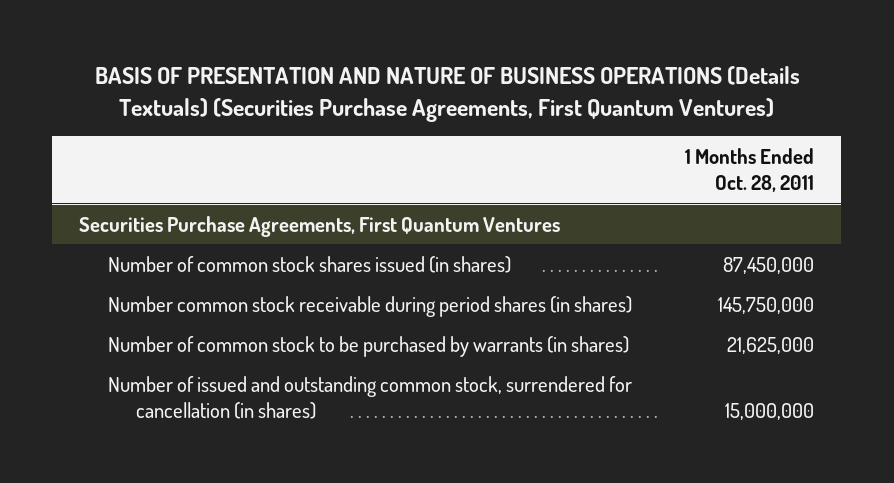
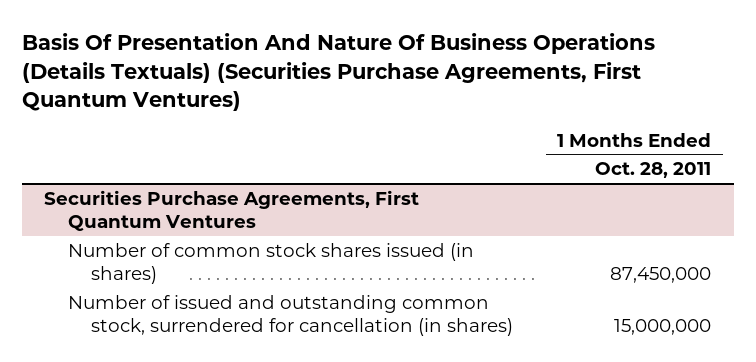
- BASIS OF PRESENTATION AND NATURE OF BUSINESS OPERATIONS (Details Textuals) (Securities Purchase Agreements, First Quantum Ventures)
+ Basis Of Presentation And Nature Of Business Operations (Details Textuals) (Securities Purchase Agreements, First Quantum Ventures)
@ Securities Purchase Agreements, First Quantum Ventures
- Number common stock receivable during period shares (in shares) | 145,750,000
- Number of common stock to be purchased by warrants (in shares) | 21,625,000

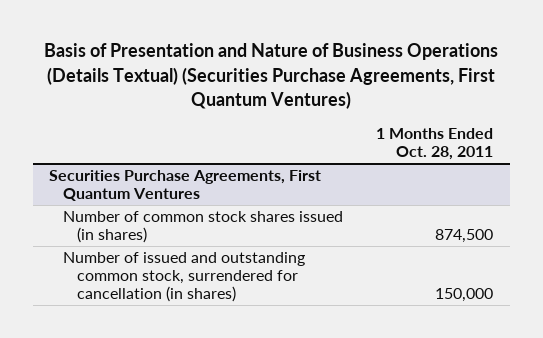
- Basis Of Presentation And Nature Of Business Operations (Details Textuals) (Securities Purchase Agreements, First Quantum Ventures)
+ Basis of Presentation and Nature of Business Operations (Details Textual) (Securities Purchase Agreements, First Quantum Ventures)
@ Securities Purchase Agreements, First Quantum Ventures
- Number of common stock shares issued (in shares) | 87,450,000
- Number of issued and outstanding common stock, surrendered for cancellation (in shares) | 15,000,000
+ Number of common stock shares issued (in shares) | 874,500
+ Number of issued and outstanding common stock, surrendered for cancellation (in shares) | 150,000

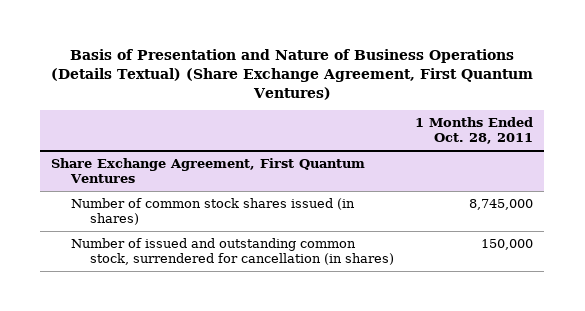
- Basis of Presentation and Nature of Business Operations (Details Textual) (Securities Purchase Agreements, First Quantum Ventures)
+ Basis of Presentation and Nature of Business Operations (Details Textual) (Share Exchange Agreement, First Quantum Ventures)
- Securities Purchase Agreements, First Quantum Ventures
- Number of common stock shares issued (in shares) | 874,500
+ Share Exchange Agreement, First Quantum Ventures
+ Number of common stock shares issued (in shares) | 8,745,000

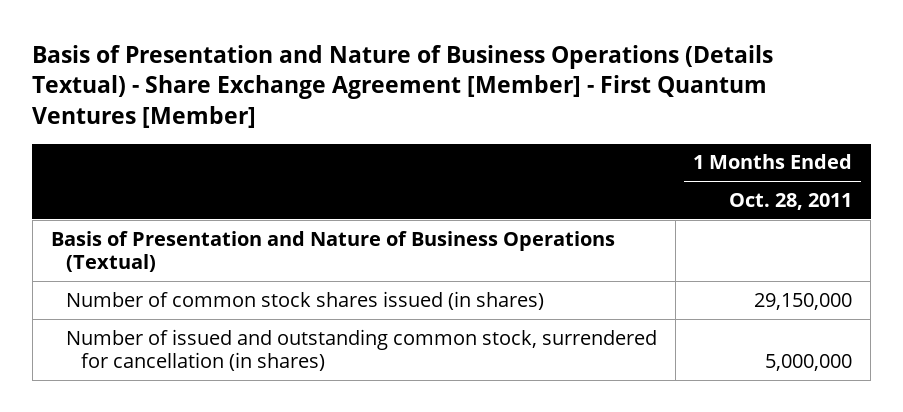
- Basis of Presentation and Nature of Business Operations (Details Textual) (Share Exchange Agreement, First Quantum Ventures)
+ Basis of Presentation and Nature of Business Operations (Details Textual) - Share Exchange Agreement [Member] - First Quantum Ventures [Member]
- Share Exchange Agreement, First Quantum Ventures
- Number of common stock shares issued (in shares) | 8,745,000
- Number of issued and outstanding common stock, surrendered for cancellation (in shares) | 150,000
+ Basis of Presentation and Nature of Business Operations (Textual)
+ Number of common stock shares issued (in shares) | 29,150,000
+ Number of issued and outstanding common stock, surrendered for cancellation (in shares) | 5,000,000

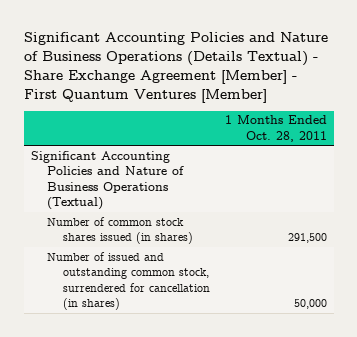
- Basis of Presentation and Nature of Business Operations (Details Textual) - Share Exchange Agreement [Member] - First Quantum Ventures [Member]
+ Significant Accounting Policies and Nature of Business Operations (Details Textual) - Share Exchange Agreement [Member] - First Quantum Ventures [Member]
- Basis of Presentation and Nature of Business Operations (Textual)
- Number of common stock shares issued (in shares) | 29,150,000
- Number of issued and outstanding common stock, surrendered for cancellation (in shares) | 5,000,000
+ Significant Accounting Policies and Nature of Business Operations (Textual)
+ Number of common stock shares issued (in shares) | 291,500
+ Number of issued and outstanding common stock, surrendered for cancellation (in shares) | 50,000

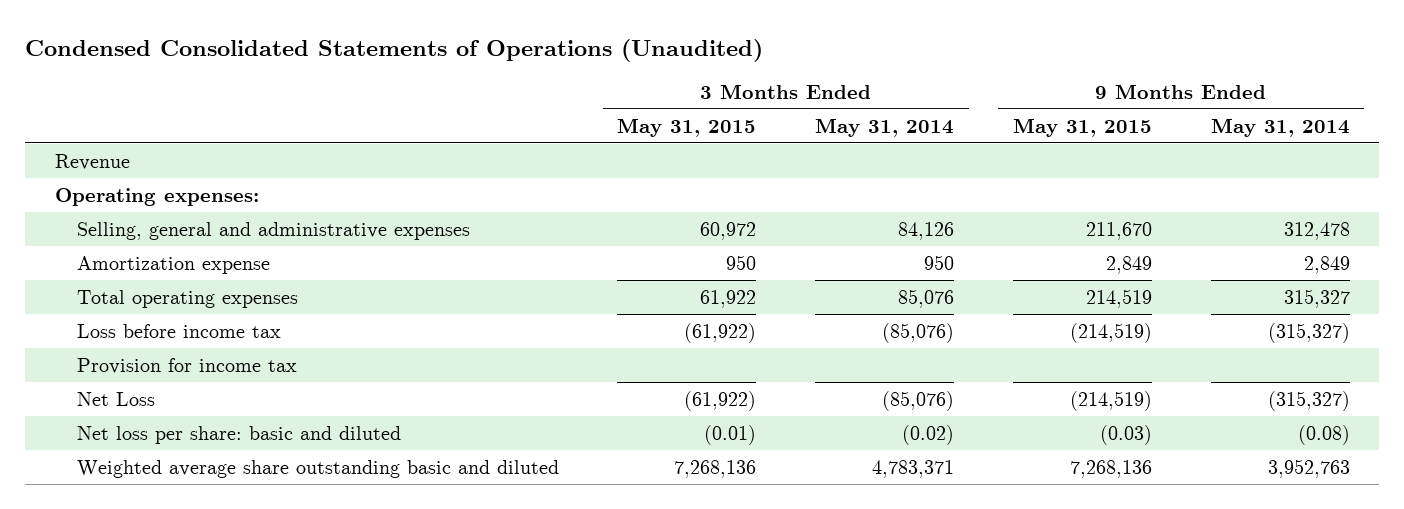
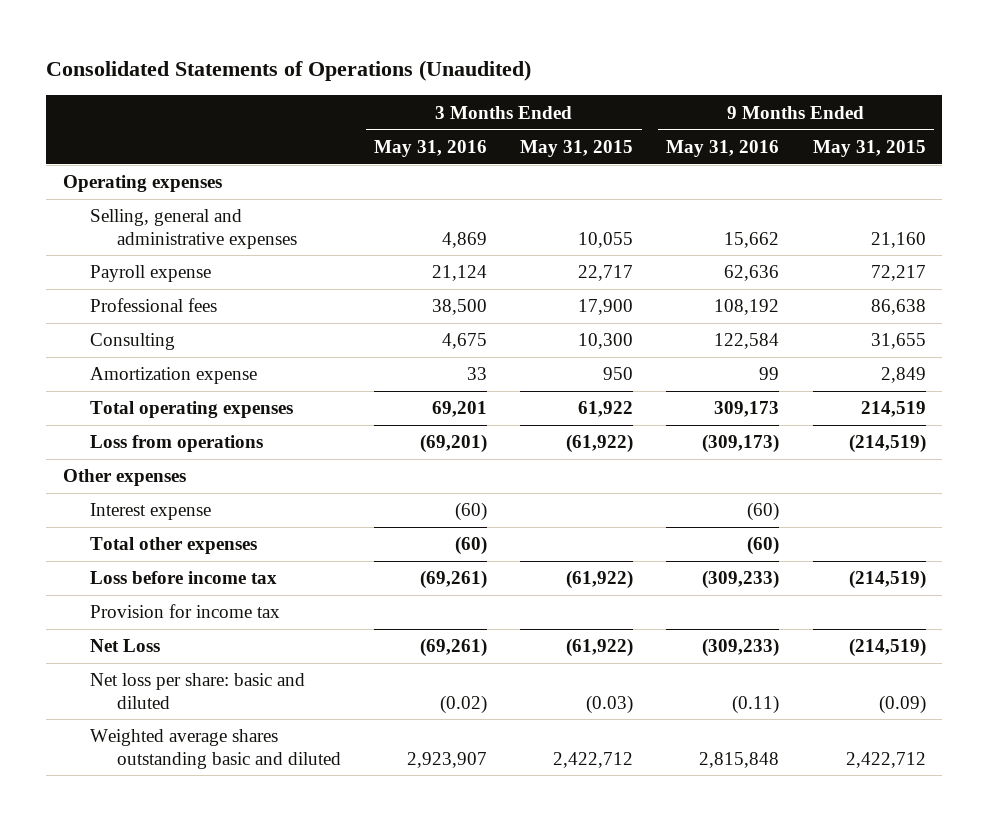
- Condensed Consolidated Statements of Operations (Unaudited)
+ Consolidated Statements of Operations (Unaudited)
- | 3 Months Ended May 31, 2015 | 3 Months Ended May 31, 2014 | 9 Months Ended May 31, 2015 | 9 Months Ended May 31, 2014
+ | 3 Months Ended May 31, 2016 | 3 Months Ended May 31, 2015 | 9 Months Ended May 31, 2016 | 9 Months Ended May 31, 2015
- Revenue
- Operating expenses:
- Selling, general and administrative expenses | 60,972 | 84,126 | 211,670 | 312,478
+ Operating expenses
+ Selling, general and administrative expenses | 4,869 | 10,055 | 15,662 | 21,160
+ Payroll expense | 21,124 | 22,717 | 62,636 | 72,217
+ Professional fees | 38,500 | 17,900 | 108,192 | 86,638
+ Consulting | 4,675 | 10,300 | 122,584 | 31,655
+ Loss from operations | (69,201) | (61,922) | (309,173) | (214,519)
+ Other expenses
+ Interest expense | (60) | | (60) |
+ Total other expenses | (60) | | (60) |
- Net loss per share: basic and diluted | (0.01) | (0.02) | (0.03) | (0.08)
- Weighted average share outstanding basic and diluted | 7,268,136 | 4,783,371 | 7,268,136 | 3,952,763
+ Net loss per share: basic and diluted | (0.02) | (0.03) | (0.11) | (0.09)
+ Weighted average shares outstanding basic and diluted | 2,923,907 | 2,422,712 | 2,815,848 | 2,422,712

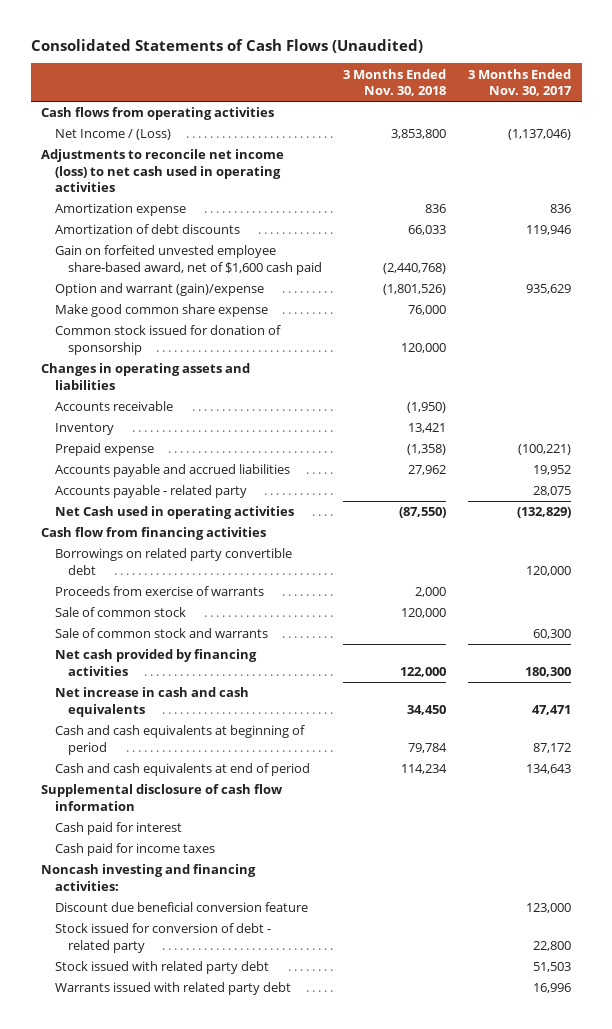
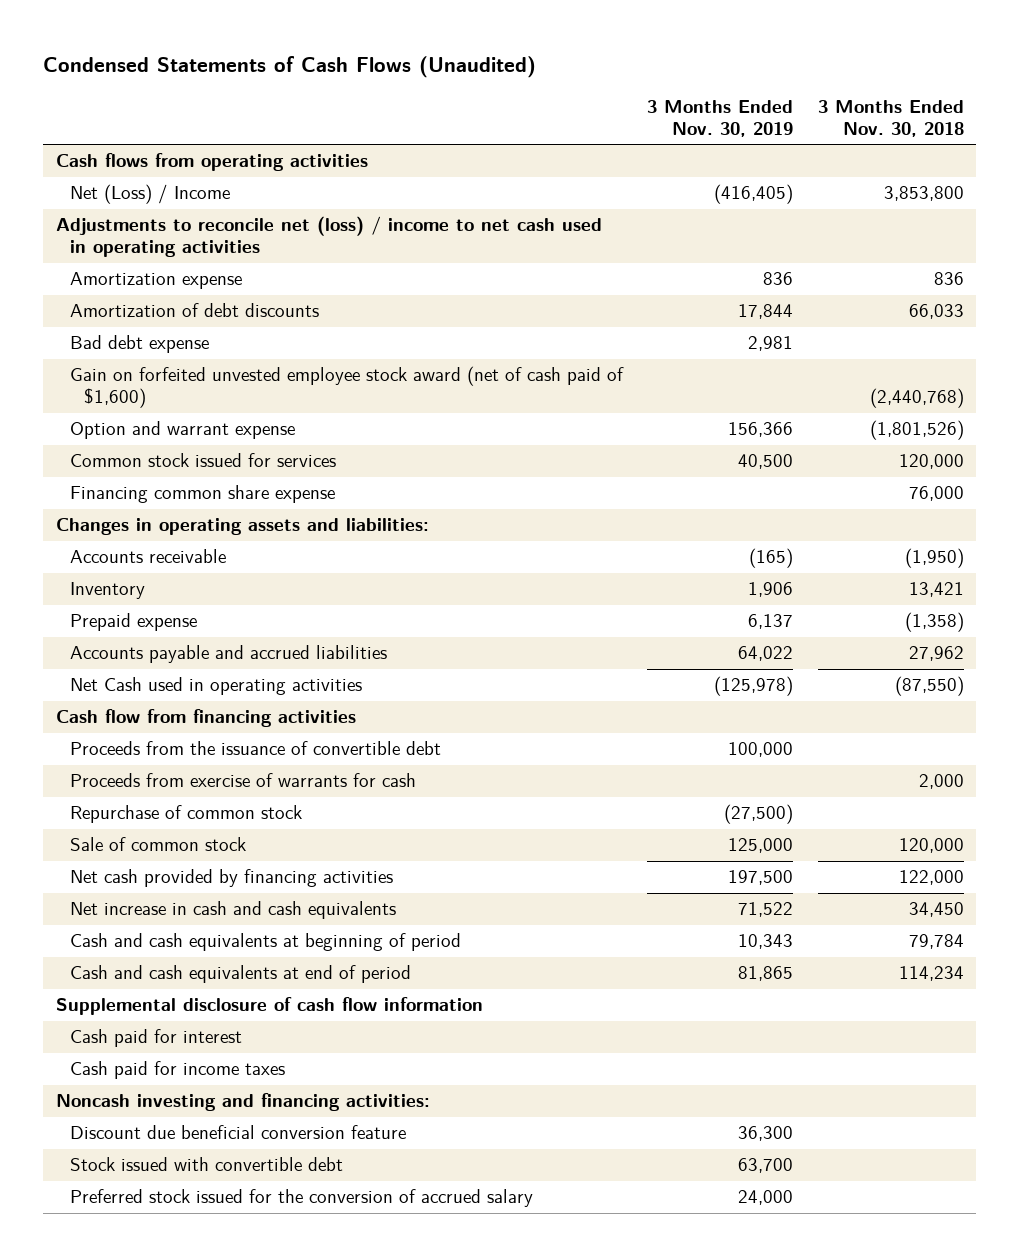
- Consolidated Statements of Cash Flows (Unaudited)
+ Condensed Statements of Cash Flows (Unaudited)
- | 3 Months Ended Nov. 30, 2018 | 3 Months Ended Nov. 30, 2017
+ | 3 Months Ended Nov. 30, 2019 | 3 Months Ended Nov. 30, 2018
- Net Income / (Loss) | 3,853,800 | (1,137,046)
- Adjustments to reconcile net income (loss) to net cash used in operating activities
+ Net (Loss) / Income | (416,405) | 3,853,800
+ Adjustments to reconcile net (loss) / income to net cash used in operating activities
- Gain on forfeited unvested employee share-based award, net of $1,600 cash paid | (2,440,768) |
- Option and warrant (gain)/expense | (1,801,526) | 935,629
- Make good common share expense | 76,000 |
- Common stock issued for donation of sponsorship | 120,000 |
- Changes in operating assets and liabilities
+ Bad debt expense | 2,981 |
+ Gain on forfeited unvested employee stock award (net of cash paid of $1,600) | | (2,440,768)
+ Option and warrant expense | 156,366 | (1,801,526)
+ Common stock issued for services | 40,500 | 120,000
+ Financing common share expense | | 76,000
+ Changes in operating assets and liabilities:
- Accounts payable - related party | | 28,075
- Borrowings on related party convertible debt | | 120,000
- Proceeds from exercise of warrants | 2,000 |
+ Proceeds from the issuance of convertible debt | 100,000 |
+ Proceeds from exercise of warrants for cash | | 2,000
+ Repurchase of common stock | (27,500) |
- Sale of common stock and warrants | | 60,300
- Stock issued for conversion of debt - related party | | 22,800
- Stock issued with related party debt | | 51,503
- Warrants issued with related party debt | | 16,996
+ Stock issued with convertible debt | 63,700 |
+ Preferred stock issued for the conversion of accrued salary | 24,000 |

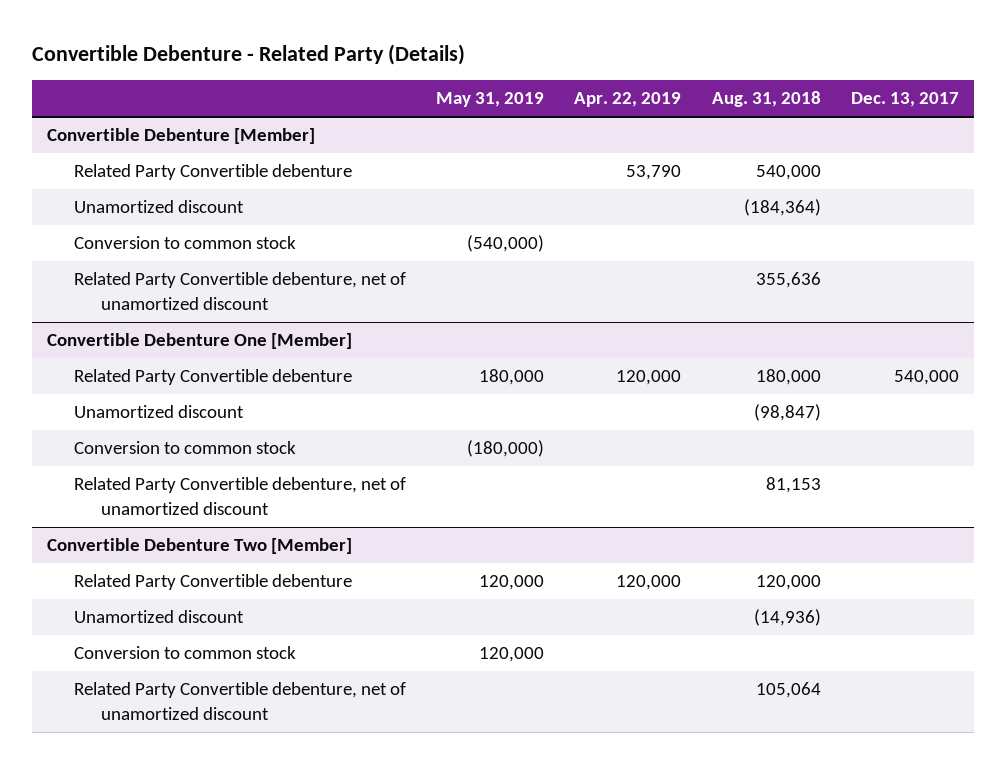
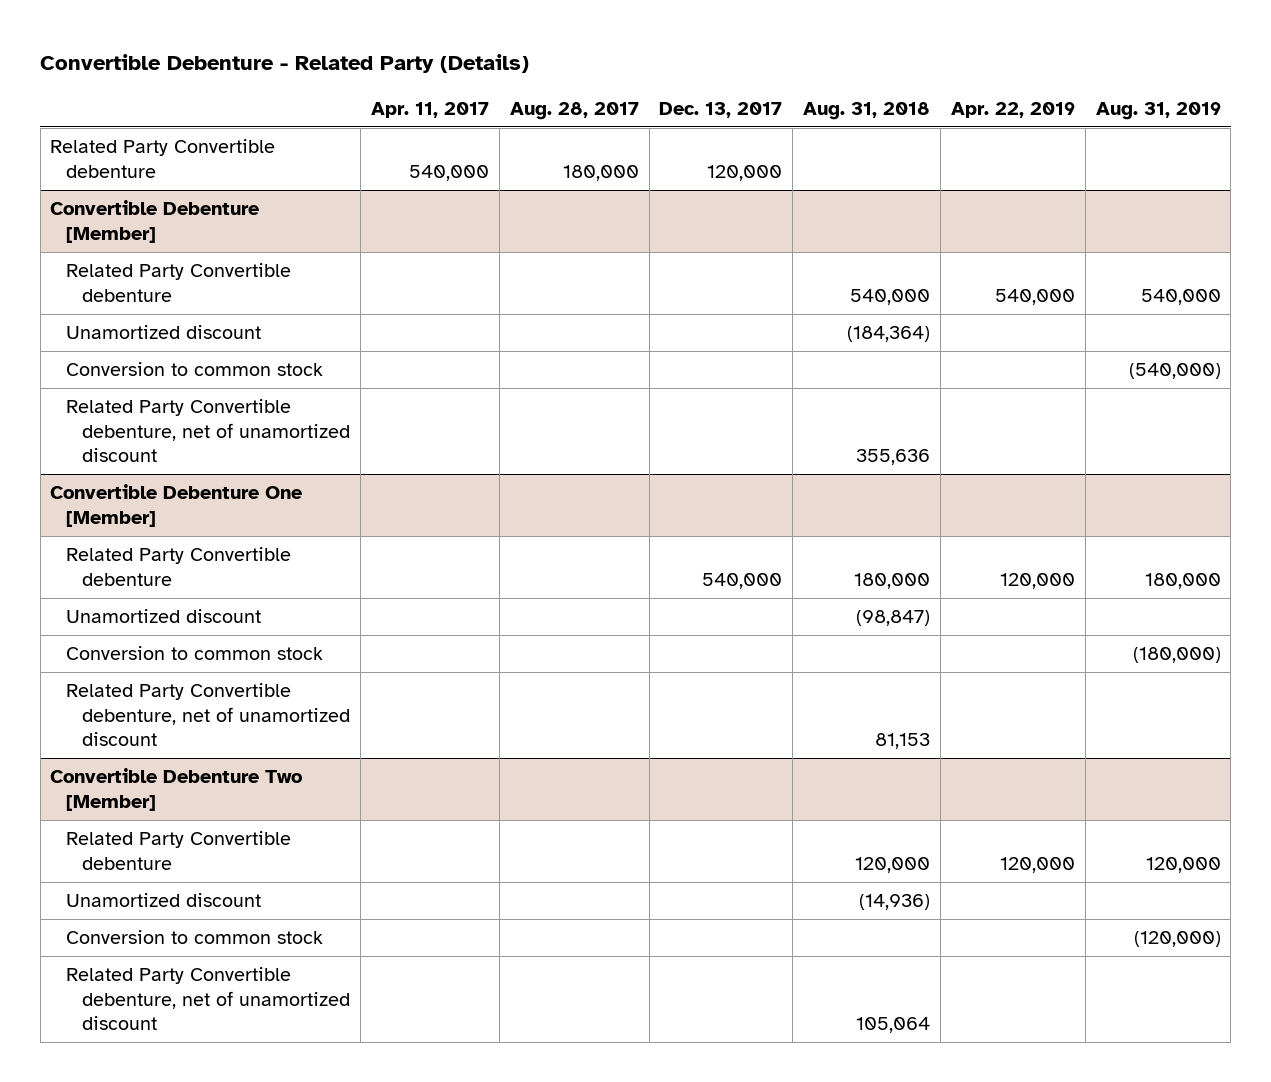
- | May 31, 2019 | Apr. 22, 2019 | Aug. 31, 2018 | Dec. 13, 2017
+ | Apr. 11, 2017 | Aug. 28, 2017 | Dec. 13, 2017 | Aug. 31, 2018 | Apr. 22, 2019 | Aug. 31, 2019
+ Related Party Convertible debenture | 540,000 | 180,000 | 120,000 | | |
@ Convertible Debenture [Member]
- Related Party Convertible debenture | | 53,790 | 540,000 |
+ Related Party Convertible debenture | | | | 540,000 | 540,000 | 540,000

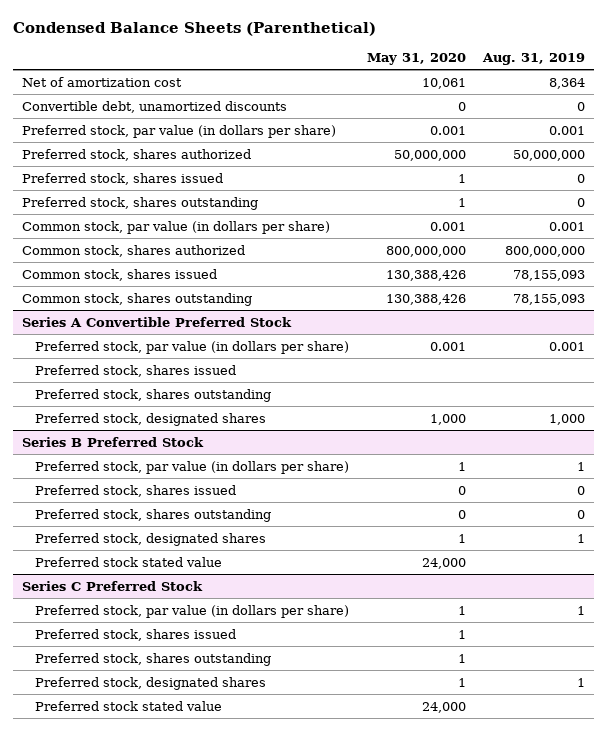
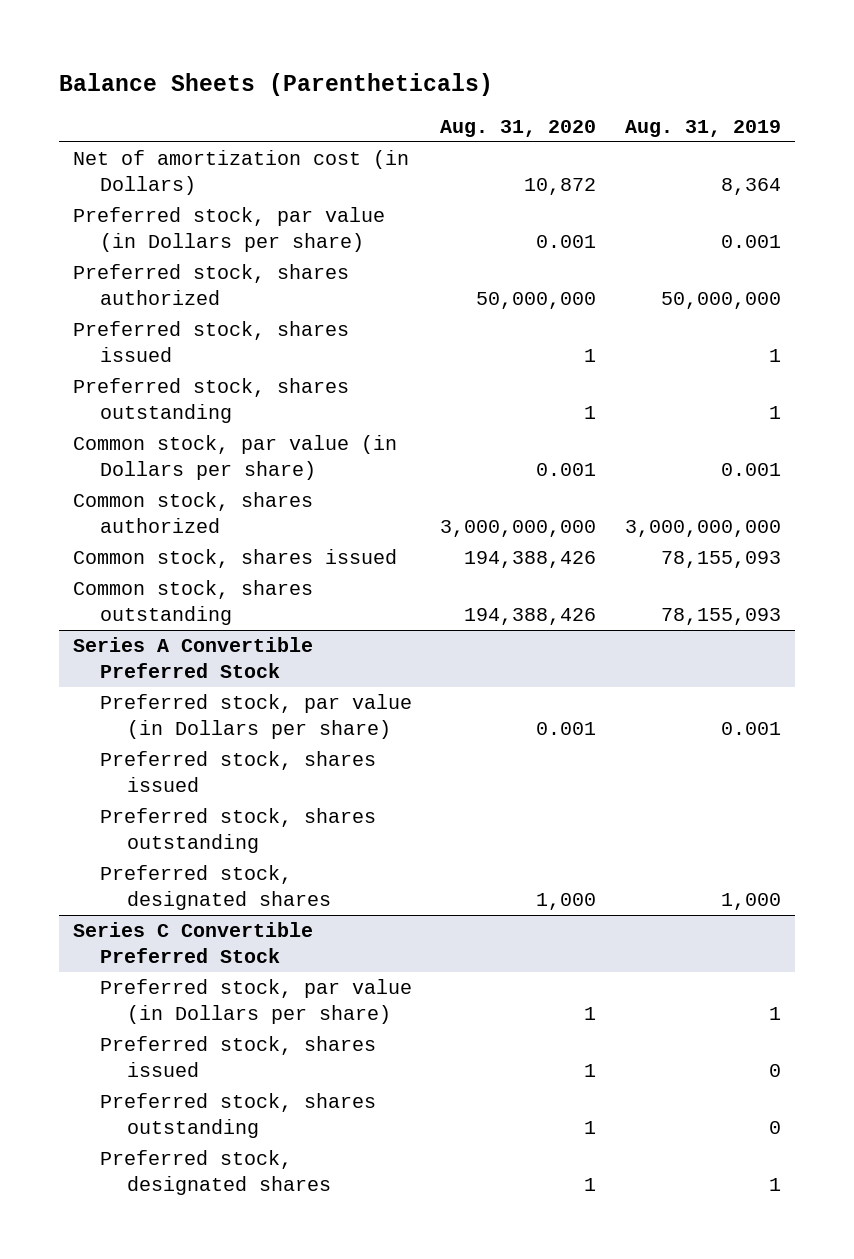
- Condensed Balance Sheets (Parenthetical)
+ Balance Sheets (Parentheticals)
- | May 31, 2020 | Aug. 31, 2019
+ | Aug. 31, 2020 | Aug. 31, 2019
- Net of amortization cost | 10,061 | 8,364
- Convertible debt, unamortized discounts | 0 | 0
- Preferred stock, par value (in dollars per share) | 0.001 | 0.001
+ Net of amortization cost (in Dollars) | 10,872 | 8,364
+ Preferred stock, par value (in Dollars per share) | 0.001 | 0.001
- Preferred stock, shares issued | 1 | 0
- Preferred stock, shares outstanding | 1 | 0
- Common stock, par value (in dollars per share) | 0.001 | 0.001
- Common stock, shares authorized | 800,000,000 | 800,000,000
+ Preferred stock, shares issued | 1 | 1
+ Preferred stock, shares outstanding | 1 | 1
+ Common stock, par value (in Dollars per share) | 0.001 | 0.001
+ Common stock, shares authorized | 3,000,000,000 | 3,000,000,000
@ Series A Convertible Preferred Stock
- Preferred stock, par value (in dollars per share) | 0.001 | 0.001
+ Preferred stock, par value (in Dollars per share) | 0.001 | 0.001
- Series B Preferred Stock
- Preferred stock, par value (in dollars per share) | 1 | 1
+ Series C Convertible Preferred Stock
+ Preferred stock, par value (in Dollars per share) | 1 | 1
- Preferred stock stated value | 24,000 |
- Series C Preferred Stock
- Preferred stock, par value (in dollars per share) | 1 | 1
- Preferred stock, shares issued | 1 |
- Preferred stock, shares outstanding | 1 |
- Preferred stock, designated shares | 1 | 1
- Preferred stock stated value | 24,000 |

